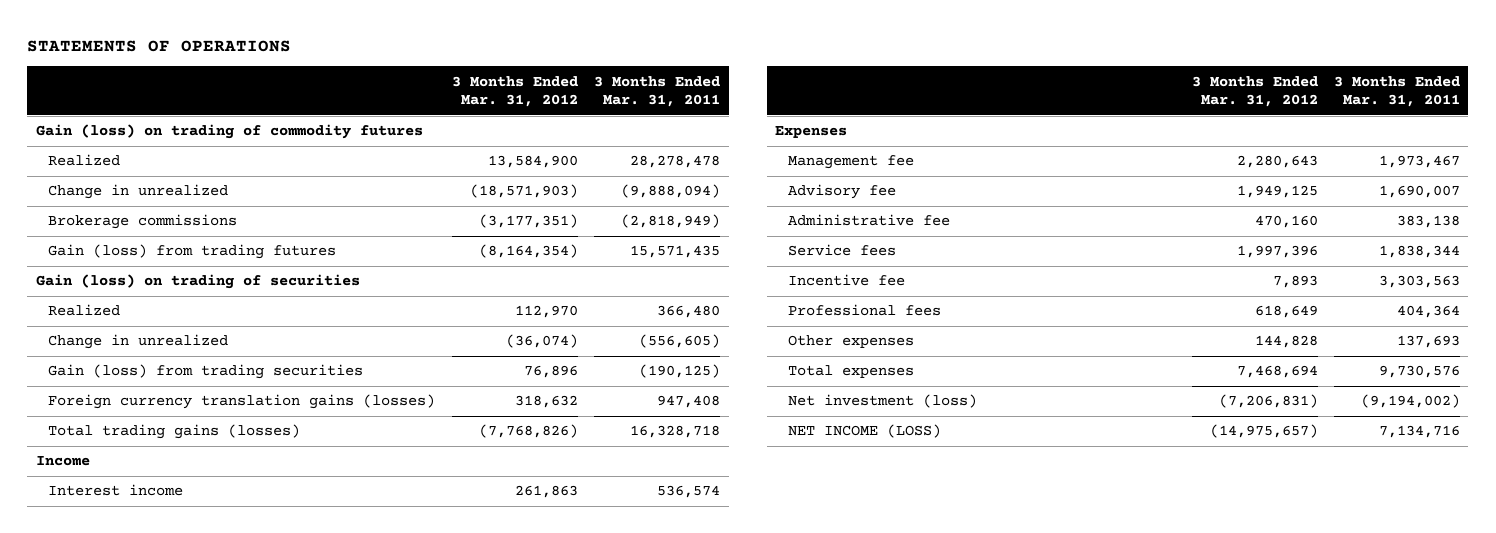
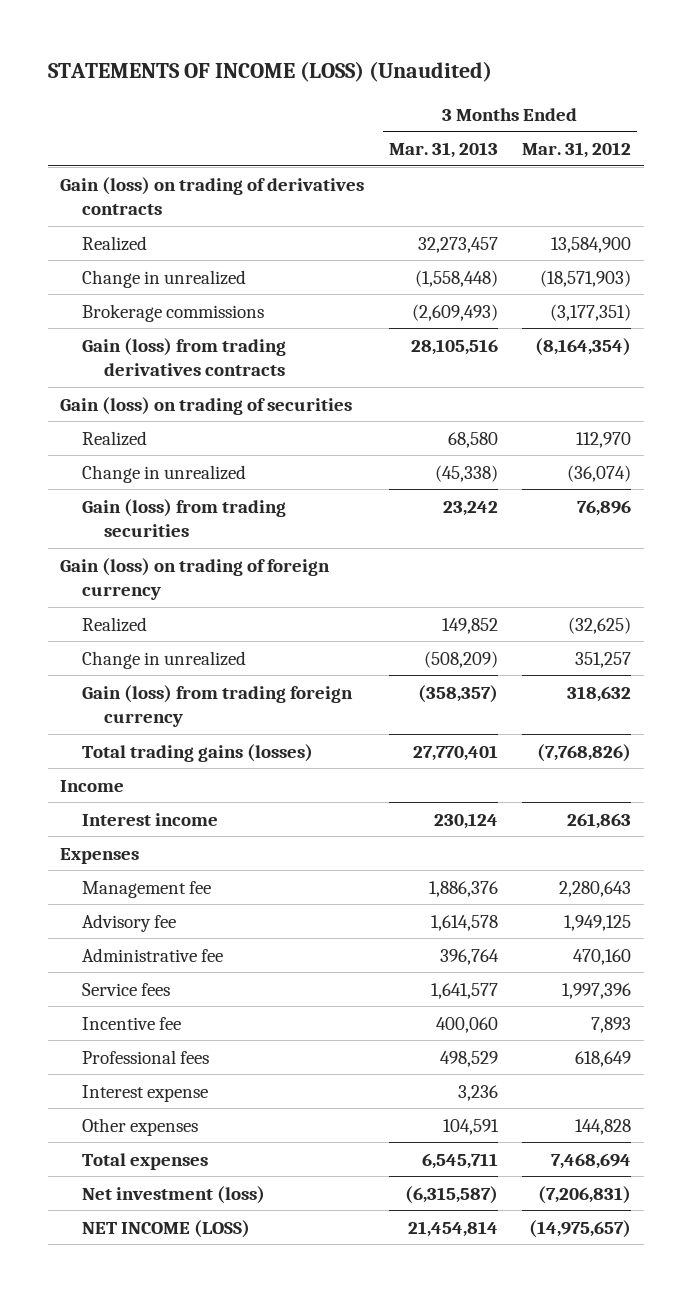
- STATEMENTS OF OPERATIONS
+ STATEMENTS OF INCOME (LOSS) (Unaudited)
- | 3 Months Ended Mar. 31, 2012 | 3 Months Ended Mar. 31, 2011
+ | 3 Months Ended Mar. 31, 2013 | 3 Months Ended Mar. 31, 2012
- Gain (loss) on trading of commodity futures
+ Gain (loss) on trading of derivatives contracts
- Gain (loss) from trading futures | (8,164,354) | 15,571,435
+ Gain (loss) from trading derivatives contracts | 28,105,516 | (8,164,354)
- Foreign currency translation gains (losses) | 318,632 | 947,408
+ Gain (loss) on trading of foreign currency
+ Realized | 149,852 | (32,625)
+ Change in unrealized | (508,209) | 351,257
+ Gain (loss) from trading foreign currency | (358,357) | 318,632
+ Interest expense | 3,236 |

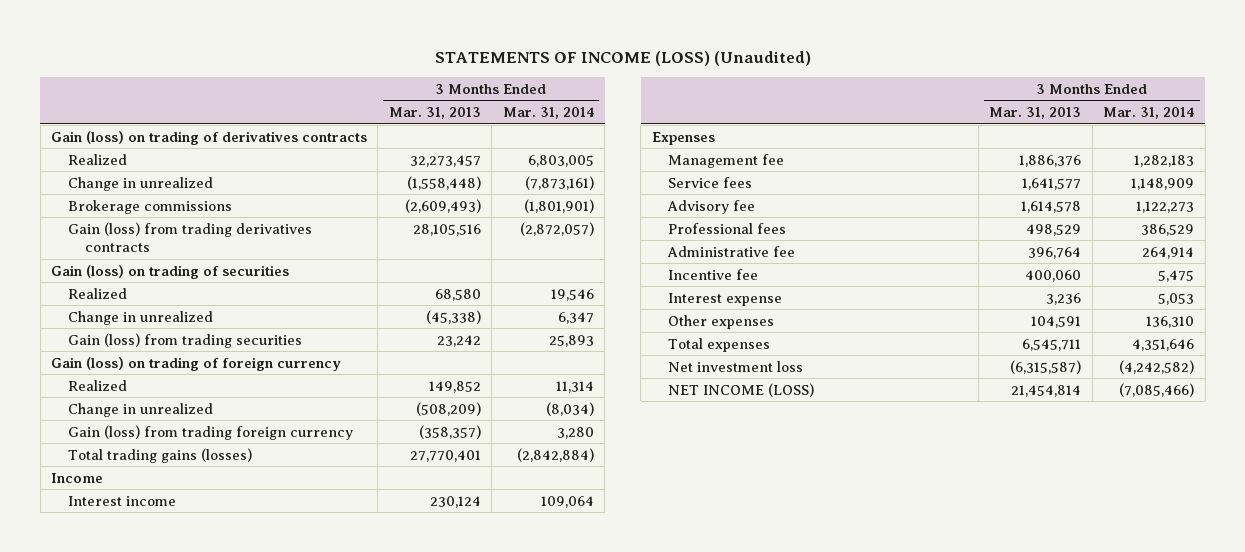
- | 3 Months Ended Mar. 31, 2013 | 3 Months Ended Mar. 31, 2012
+ | 3 Months Ended Mar. 31, 2013 | 3 Months Ended Mar. 31, 2014
moved up: Service fees | 1,641,577 | 1,148,909
moved up: Professional fees | 498,529 | 386,529
- Net investment (loss) | (6,315,587) | (7,206,831)
+ Net investment loss | (6,315,587) | (4,242,582)

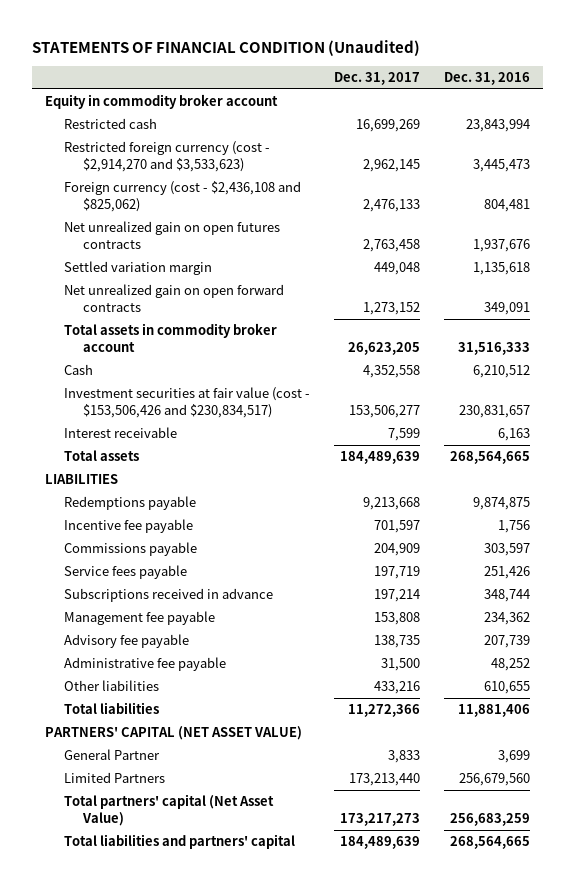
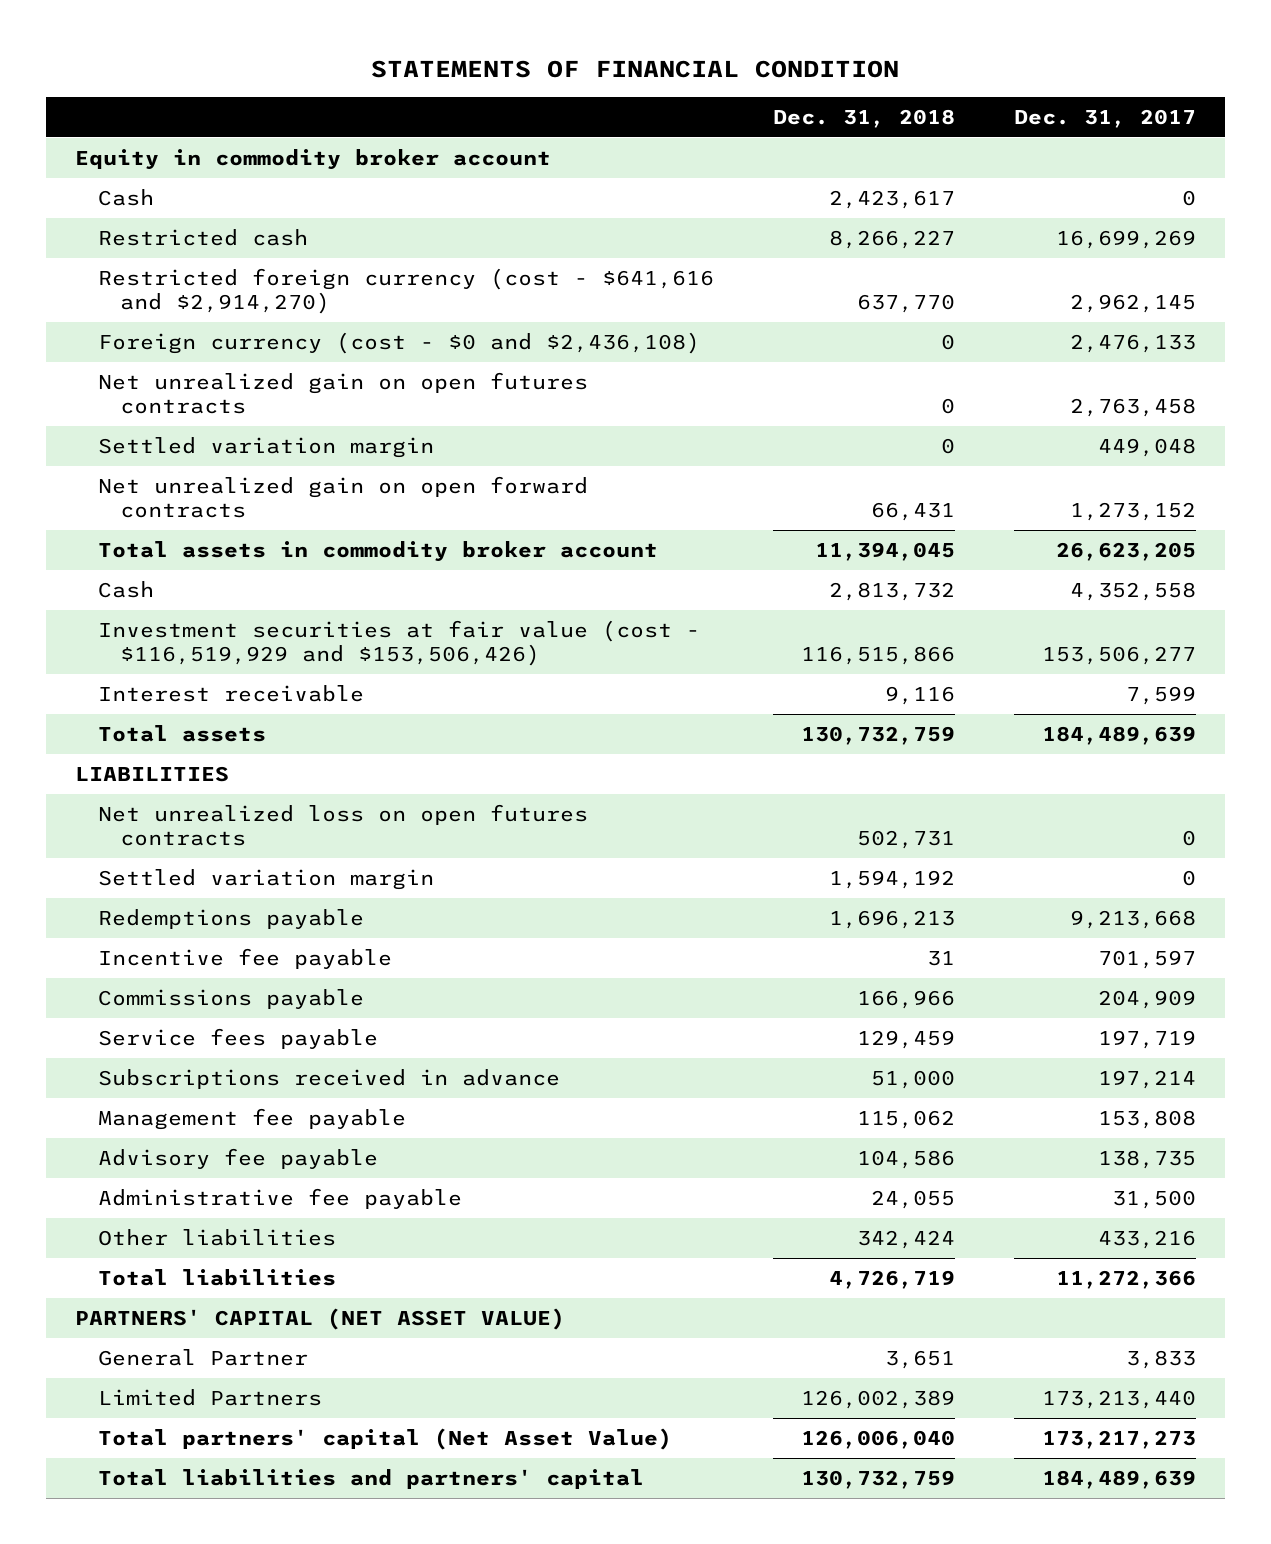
- STATEMENTS OF FINANCIAL CONDITION (Unaudited)
+ STATEMENTS OF FINANCIAL CONDITION
- | Dec. 31, 2017 | Dec. 31, 2016
+ | Dec. 31, 2018 | Dec. 31, 2017
+ Cash | 2,423,617 | 0
- Restricted foreign currency (cost - $2,914,270 and $3,533,623) | 2,962,145 | 3,445,473
- Foreign currency (cost - $2,436,108 and $825,062) | 2,476,133 | 804,481
+ Restricted foreign currency (cost - $641,616 and $2,914,270) | 637,770 | 2,962,145
+ Foreign currency (cost - $0 and $2,436,108) | 0 | 2,476,133
- Investment securities at fair value (cost - $153,506,426 and $230,834,517) | 153,506,277 | 230,831,657
+ Investment securities at fair value (cost - $116,519,929 and $153,506,426) | 116,515,866 | 153,506,277
+ Net unrealized loss on open futures contracts | 502,731 | 0
+ Settled variation margin | 1,594,192 | 0

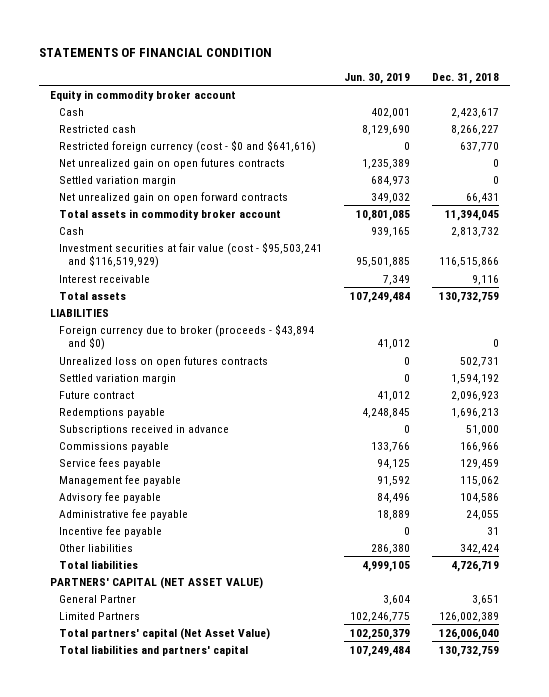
- | Dec. 31, 2018 | Dec. 31, 2017
+ | Jun. 30, 2019 | Dec. 31, 2018
- Restricted foreign currency (cost - $641,616 and $2,914,270) | 637,770 | 2,962,145
- Foreign currency (cost - $0 and $2,436,108) | 0 | 2,476,133
+ Restricted foreign currency (cost - $0 and $641,616) | 0 | 637,770
- Investment securities at fair value (cost - $116,519,929 and $153,506,426) | 116,515,866 | 153,506,277
+ Investment securities at fair value (cost - $95,503,241 and $116,519,929) | 95,501,885 | 116,515,866
- Net unrealized loss on open futures contracts | 502,731 | 0
+ Foreign currency due to broker (proceeds - $43,894 and $0) | 41,012 | 0
+ Unrealized loss on open futures contracts | 0 | 502,731
+ Future contract | 41,012 | 2,096,923
moved up: Subscriptions received in advance | 0 | 51,000
moved down: Incentive fee payable | 0 | 31

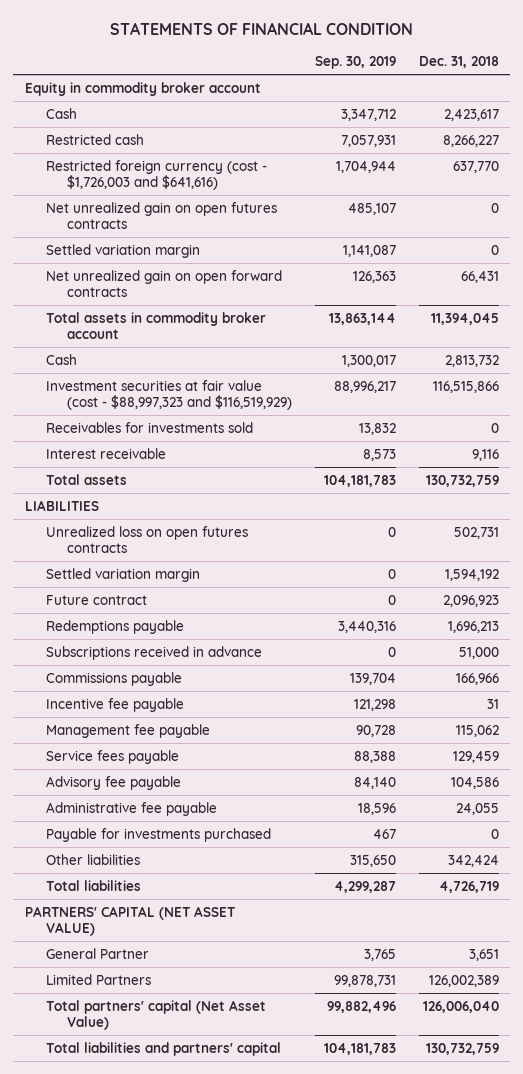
- | Jun. 30, 2019 | Dec. 31, 2018
+ | Sep. 30, 2019 | Dec. 31, 2018
- Restricted foreign currency (cost - $0 and $641,616) | 0 | 637,770
+ Restricted foreign currency (cost - $1,726,003 and $641,616) | 1,704,944 | 637,770
- Investment securities at fair value (cost - $95,503,241 and $116,519,929) | 95,501,885 | 116,515,866
+ Investment securities at fair value (cost - $88,997,323 and $116,519,929) | 88,996,217 | 116,515,866
+ Receivables for investments sold | 13,832 | 0
- Foreign currency due to broker (proceeds - $43,894 and $0) | 41,012 | 0
moved up: Incentive fee payable | 121,298 | 31
moved down: Service fees payable | 88,388 | 129,459
+ Payable for investments purchased | 467 | 0

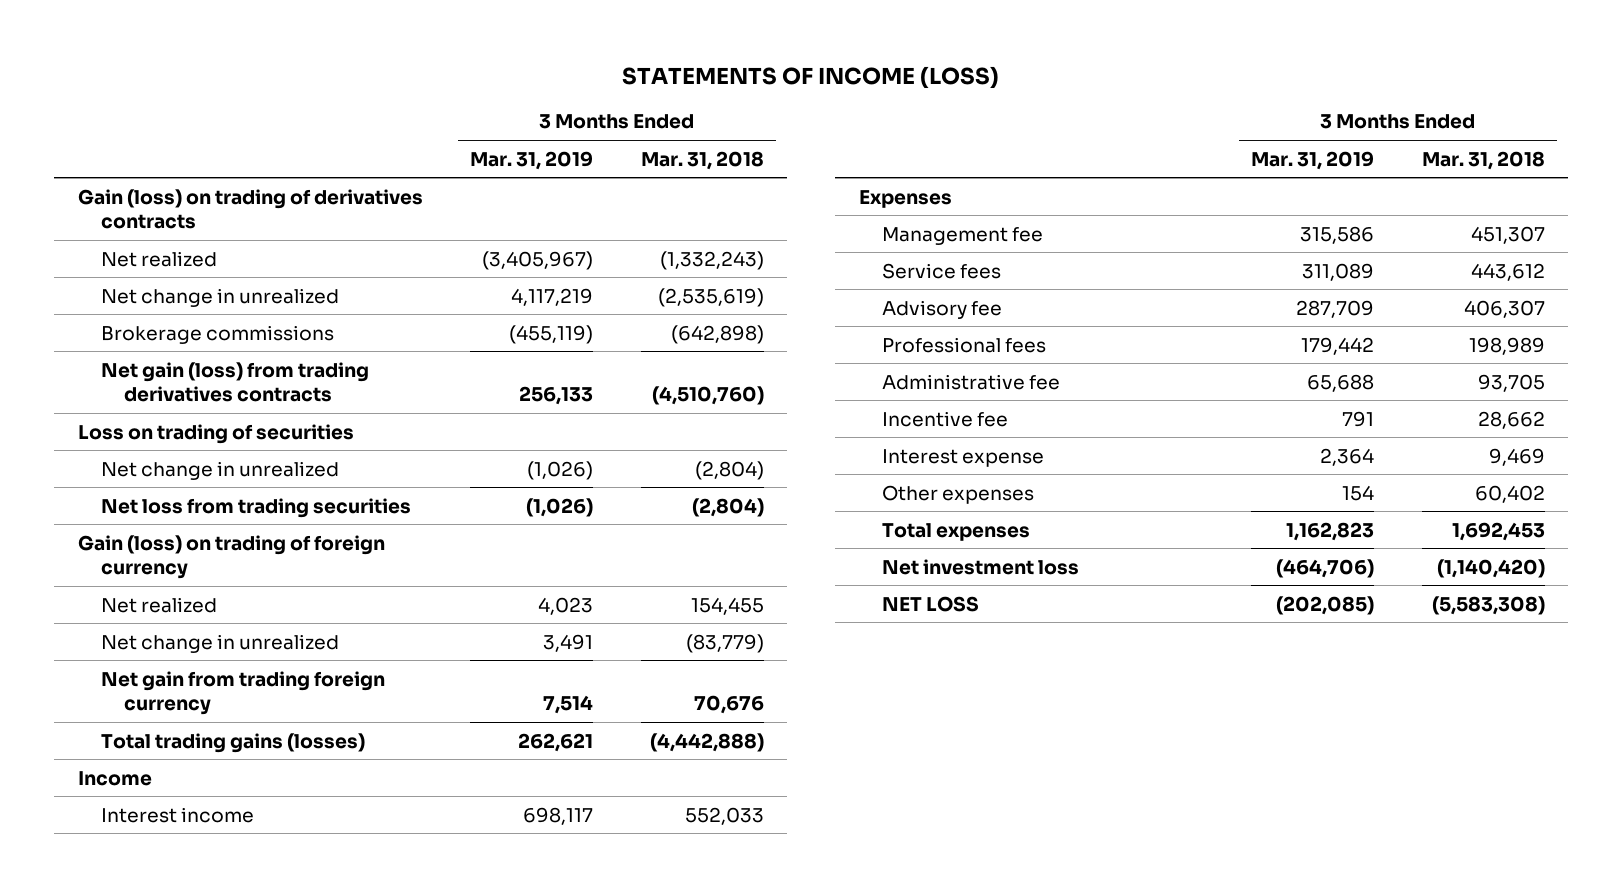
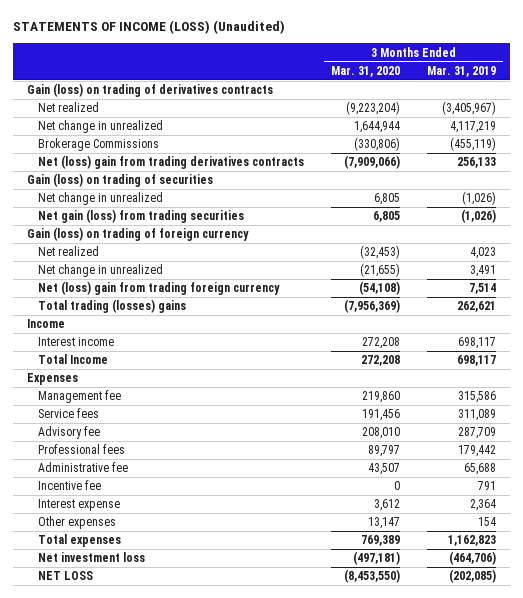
- STATEMENTS OF INCOME (LOSS)
+ STATEMENTS OF INCOME (LOSS) (Unaudited)
- | 3 Months Ended Mar. 31, 2019 | 3 Months Ended Mar. 31, 2018
+ | 3 Months Ended Mar. 31, 2020 | 3 Months Ended Mar. 31, 2019
- Brokerage commissions | (455,119) | (642,898)
- Net gain (loss) from trading derivatives contracts | 256,133 | (4,510,760)
- Loss on trading of securities
+ Brokerage Commissions | (330,806) | (455,119)
+ Net (loss) gain from trading derivatives contracts | (7,909,066) | 256,133
+ Gain (loss) on trading of securities
- Net loss from trading securities | (1,026) | (2,804)
+ Net gain (loss) from trading securities | 6,805 | (1,026)
- Net gain from trading foreign currency | 7,514 | 70,676
- Total trading gains (losses) | 262,621 | (4,442,888)
+ Net (loss) gain from trading foreign currency | (54,108) | 7,514
+ Total trading (losses) gains | (7,956,369) | 262,621
+ Total Income | 272,208 | 698,117

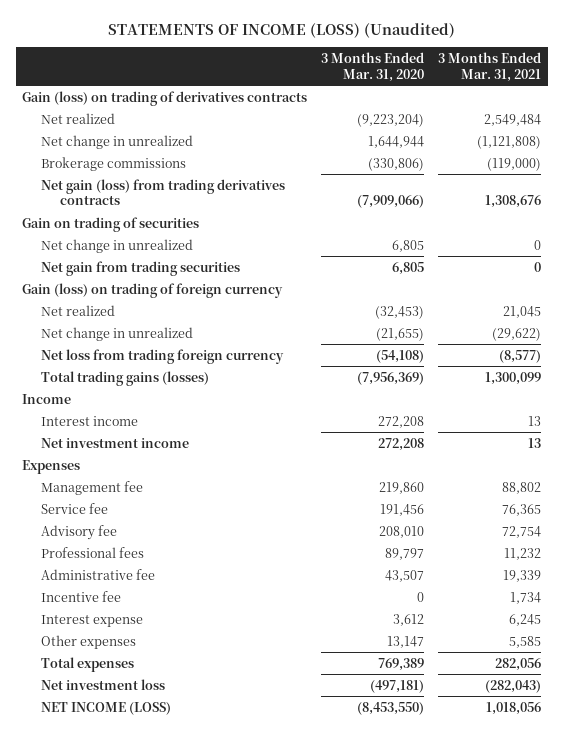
- | 3 Months Ended Mar. 31, 2020 | 3 Months Ended Mar. 31, 2019
+ | 3 Months Ended Mar. 31, 2020 | 3 Months Ended Mar. 31, 2021
- Brokerage Commissions | (330,806) | (455,119)
- Net (loss) gain from trading derivatives contracts | (7,909,066) | 256,133
- Gain (loss) on trading of securities
+ Brokerage commissions | (330,806) | (119,000)
+ Net gain (loss) from trading derivatives contracts | (7,909,066) | 1,308,676
+ Gain on trading of securities
- Net gain (loss) from trading securities | 6,805 | (1,026)
+ Net gain from trading securities | 6,805 | 0
- Net (loss) gain from trading foreign currency | (54,108) | 7,514
- Total trading (losses) gains | (7,956,369) | 262,621
+ Net loss from trading foreign currency | (54,108) | (8,577)
+ Total trading gains (losses) | (7,956,369) | 1,300,099
- Total Income | 272,208 | 698,117
+ Net investment income | 272,208 | 13
- Service fees | 191,456 | 311,089
+ Service fee | 191,456 | 76,365
- NET LOSS | (8,453,550) | (202,085)
+ NET INCOME (LOSS) | (8,453,550) | 1,018,056

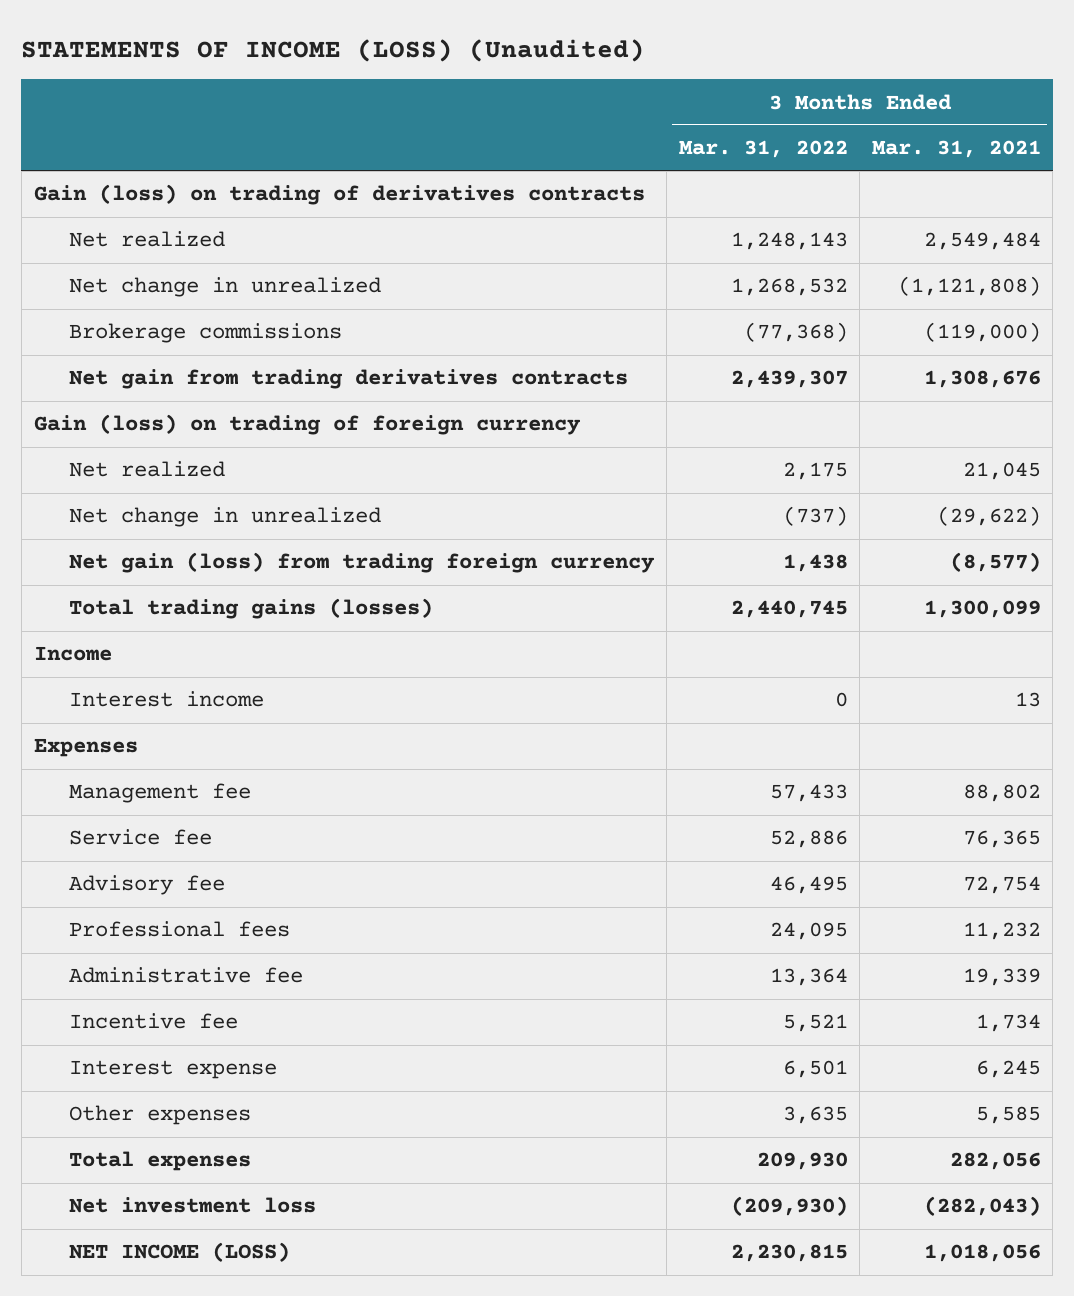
- | 3 Months Ended Mar. 31, 2020 | 3 Months Ended Mar. 31, 2021
+ | 3 Months Ended Mar. 31, 2022 | 3 Months Ended Mar. 31, 2021
- Net gain (loss) from trading derivatives contracts | (7,909,066) | 1,308,676
- Gain on trading of securities
- Net change in unrealized | 6,805 | 0
- Net gain from trading securities | 6,805 | 0
+ Net gain from trading derivatives contracts | 2,439,307 | 1,308,676
- Net loss from trading foreign currency | (54,108) | (8,577)
+ Net gain (loss) from trading foreign currency | 1,438 | (8,577)
- Net investment income | 272,208 | 13

